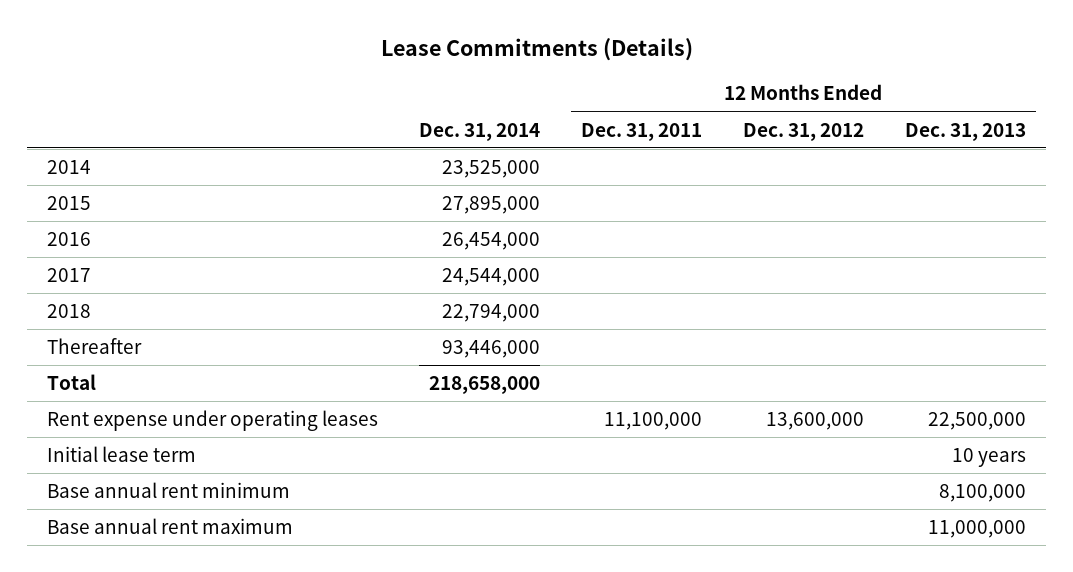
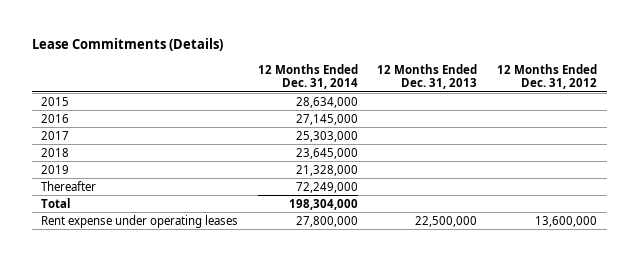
- | Dec. 31, 2014 | 12 Months Ended Dec. 31, 2011 | 12 Months Ended Dec. 31, 2012 | 12 Months Ended Dec. 31, 2013
+ | 12 Months Ended Dec. 31, 2014 | 12 Months Ended Dec. 31, 2013 | 12 Months Ended Dec. 31, 2012
- 2014 | 23,525,000 | | |
+ 2019 | 21,328,000 | |
- Initial lease term | | | | 10 years
- Base annual rent minimum | | | | 8,100,000
- Base annual rent maximum | | | | 11,000,000

